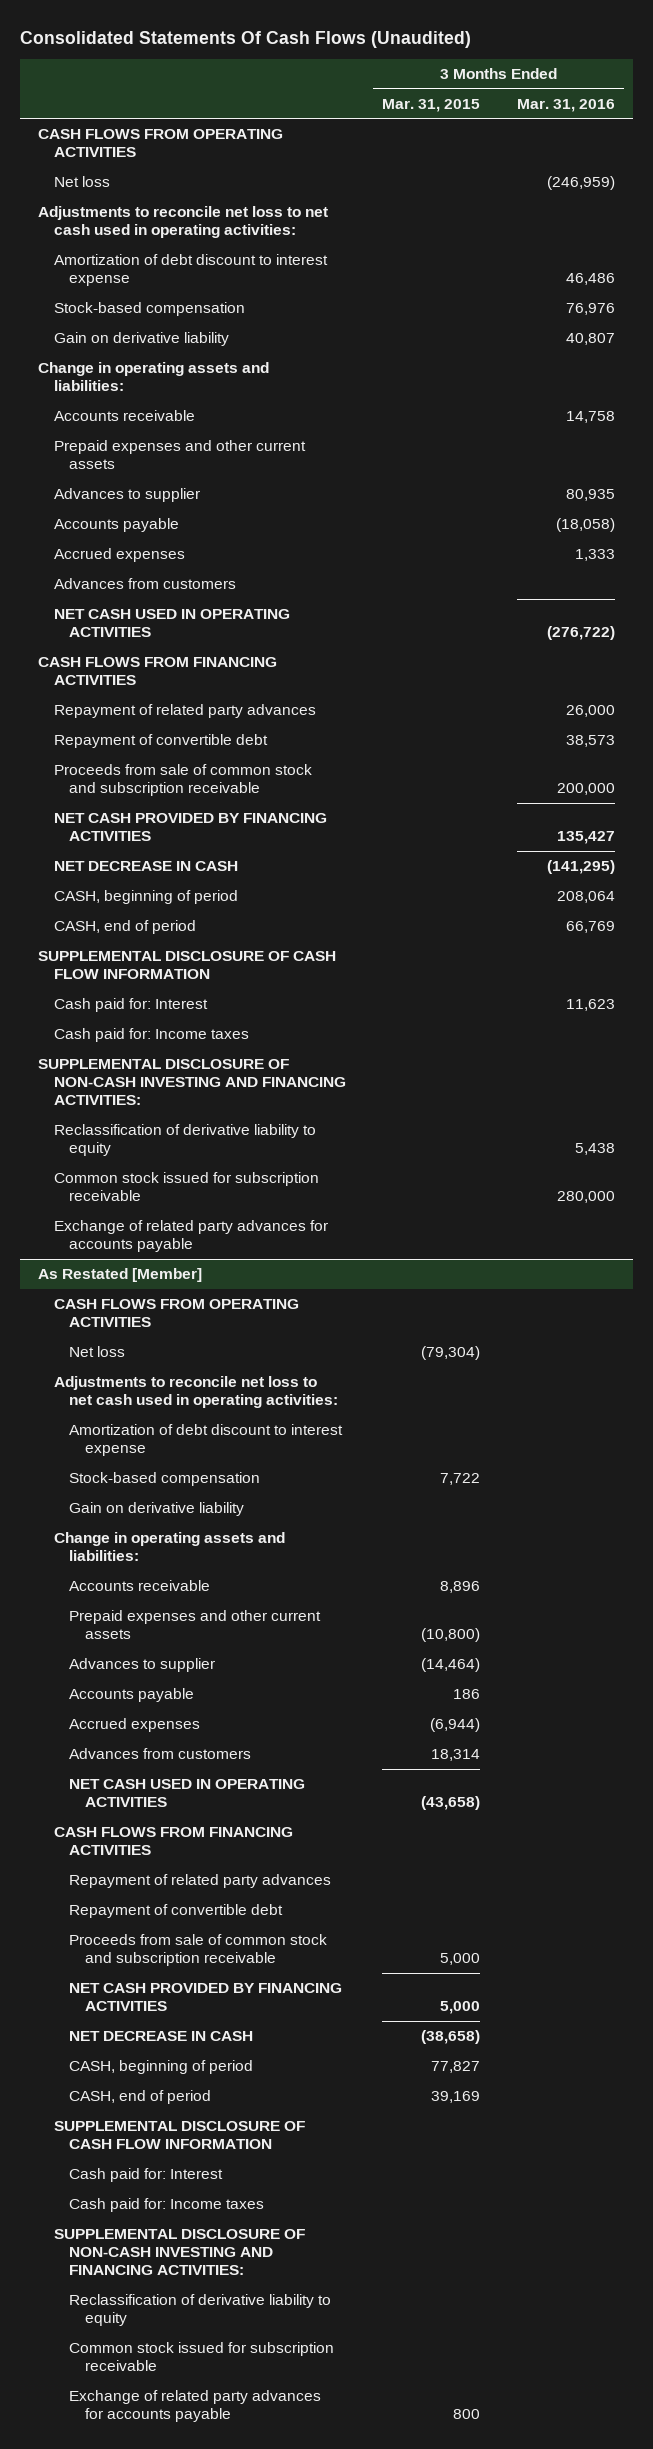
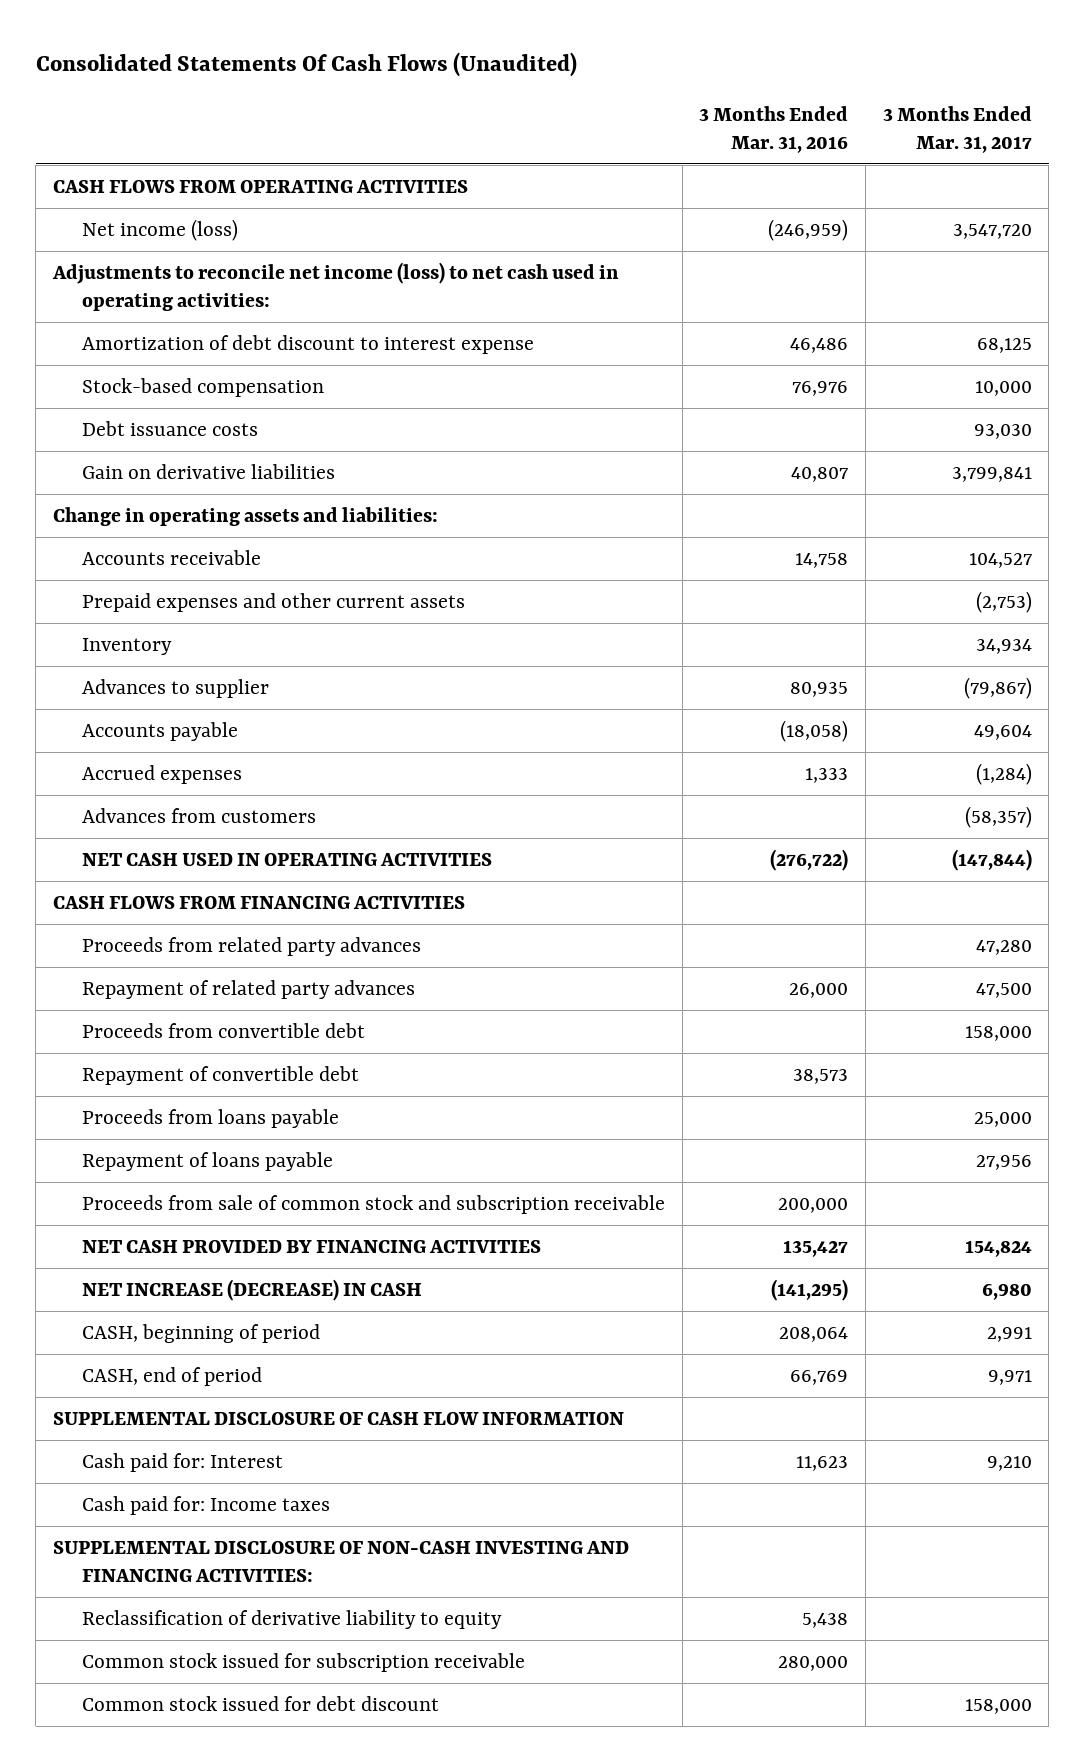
- | 3 Months Ended Mar. 31, 2015 | 3 Months Ended Mar. 31, 2016
+ | 3 Months Ended Mar. 31, 2016 | 3 Months Ended Mar. 31, 2017
- Net loss | | (246,959)
- Adjustments to reconcile net loss to net cash used in operating activities:
+ Net income (loss) | (246,959) | 3,547,720
+ Adjustments to reconcile net income (loss) to net cash used in operating activities:
- Gain on derivative liability | | 40,807
+ Debt issuance costs | | 93,030
+ Gain on derivative liabilities | 40,807 | 3,799,841
+ Inventory | | 34,934
+ Proceeds from related party advances | | 47,280
+ Proceeds from convertible debt | | 158,000
+ Proceeds from loans payable | | 25,000
+ Repayment of loans payable | | 27,956
- NET DECREASE IN CASH | | (141,295)
+ NET INCREASE (DECREASE) IN CASH | (141,295) | 6,980
- Exchange of related party advances for accounts payable
- As Restated [Member]
- CASH FLOWS FROM OPERATING ACTIVITIES
- Net loss | (79,304) |
- Adjustments to reconcile net loss to net cash used in operating activities:
- Amortization of debt discount to interest expense
- Stock-based compensation | 7,722 |
- Gain on derivative liability
- Change in operating assets and liabilities:
- Accounts receivable | 8,896 |
- Prepaid expenses and other current assets | (10,800) |
- Advances to supplier | (14,464) |
- Accounts payable | 186 |
- Accrued expenses | (6,944) |
- Advances from customers | 18,314 |
- NET CASH USED IN OPERATING ACTIVITIES | (43,658) |
- CASH FLOWS FROM FINANCING ACTIVITIES
- Repayment of related party advances
- Repayment of convertible debt
- Proceeds from sale of common stock and subscription receivable | 5,000 |
- NET CASH PROVIDED BY FINANCING ACTIVITIES | 5,000 |
- NET DECREASE IN CASH | (38,658) |
- CASH, beginning of period | 77,827 |
- CASH, end of period | 39,169 |
- SUPPLEMENTAL DISCLOSURE OF CASH FLOW INFORMATION
- Cash paid for: Interest
- Cash paid for: Income taxes
- SUPPLEMENTAL DISCLOSURE OF NON-CASH INVESTING AND FINANCING ACTIVITIES:
- Reclassification of derivative liability to equity
- Common stock issued for subscription receivable
- Exchange of related party advances for accounts payable | 800 |
+ Common stock issued for debt discount | | 158,000

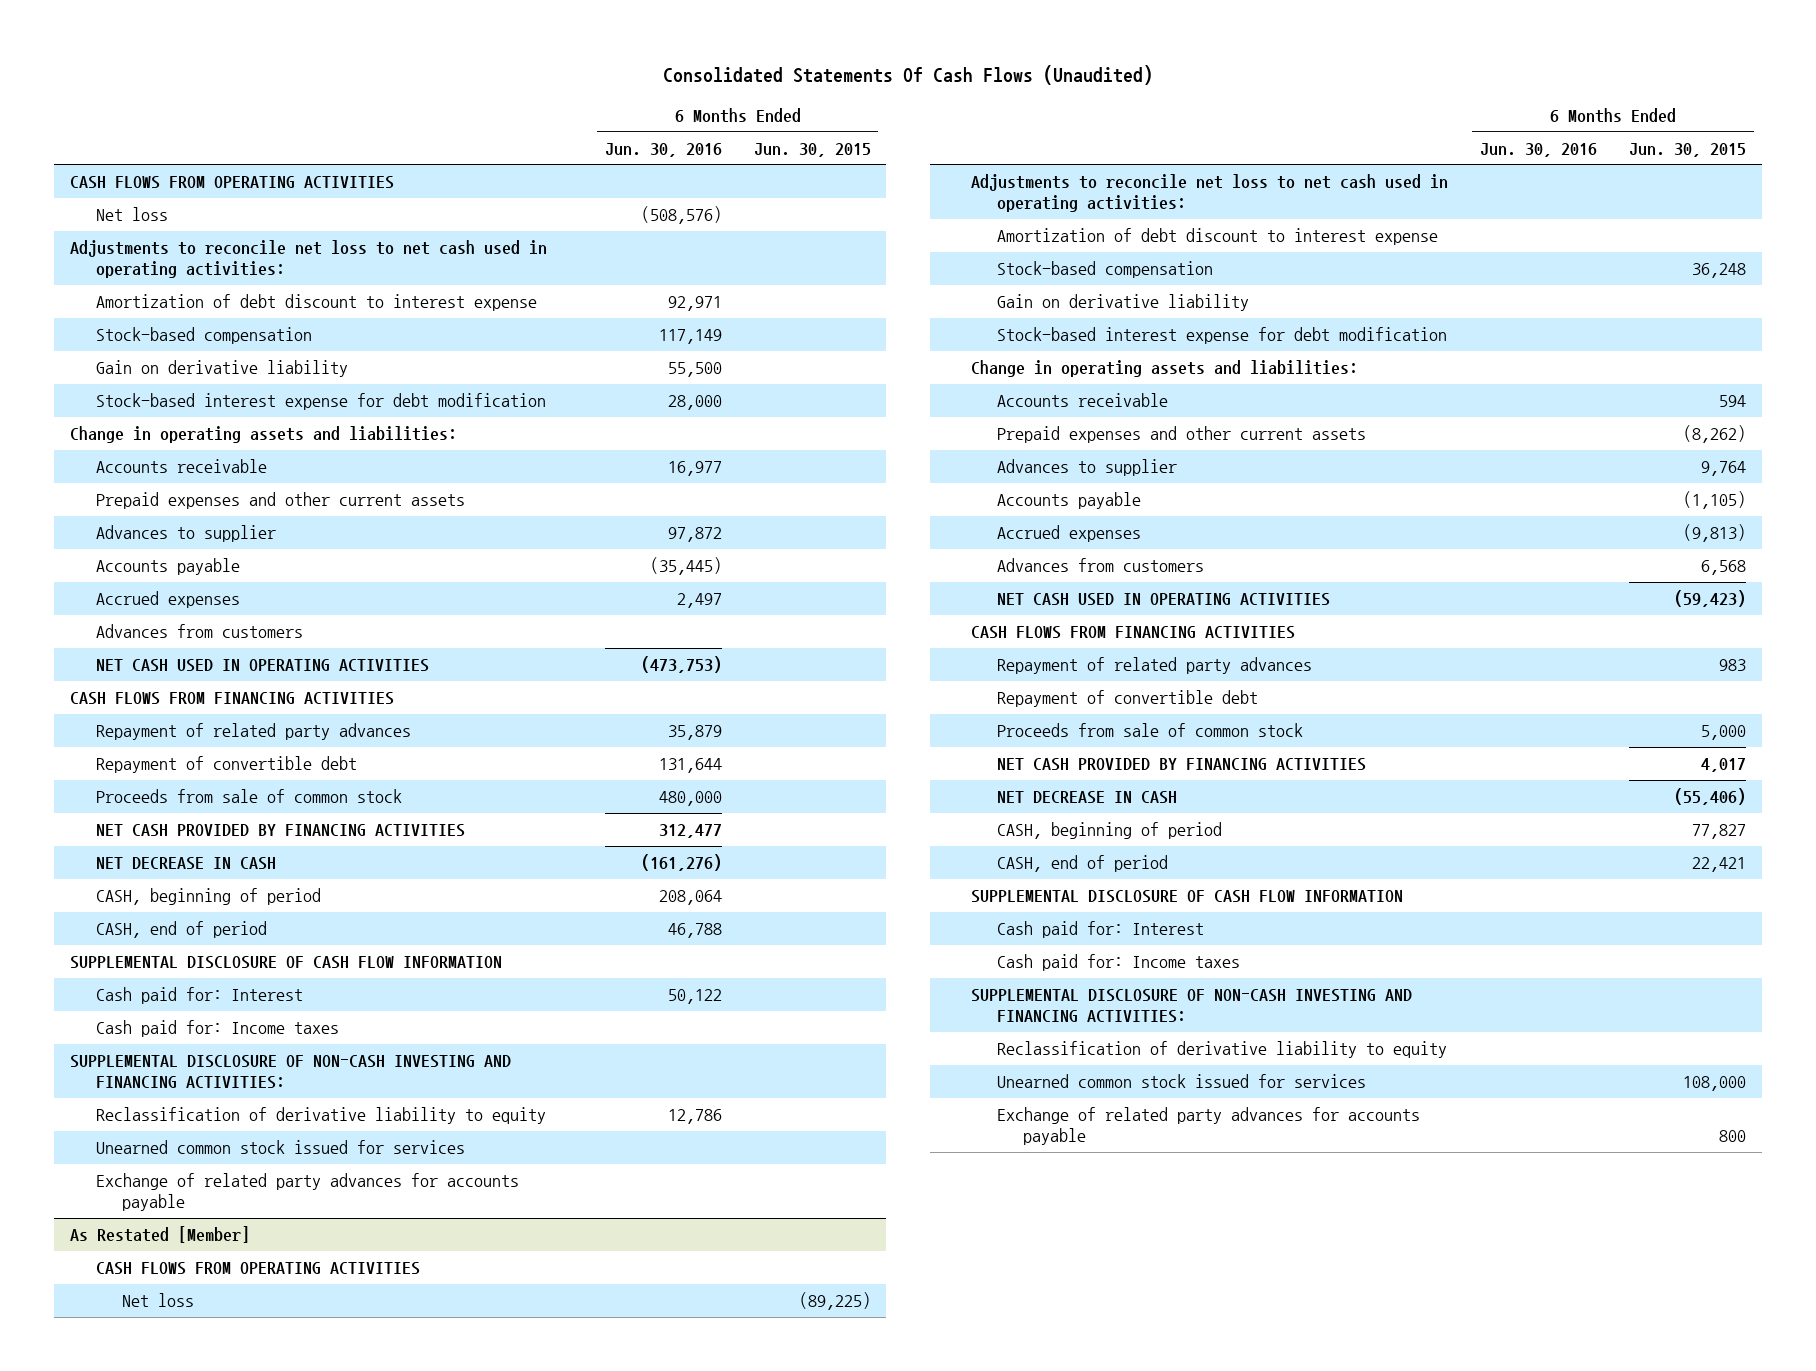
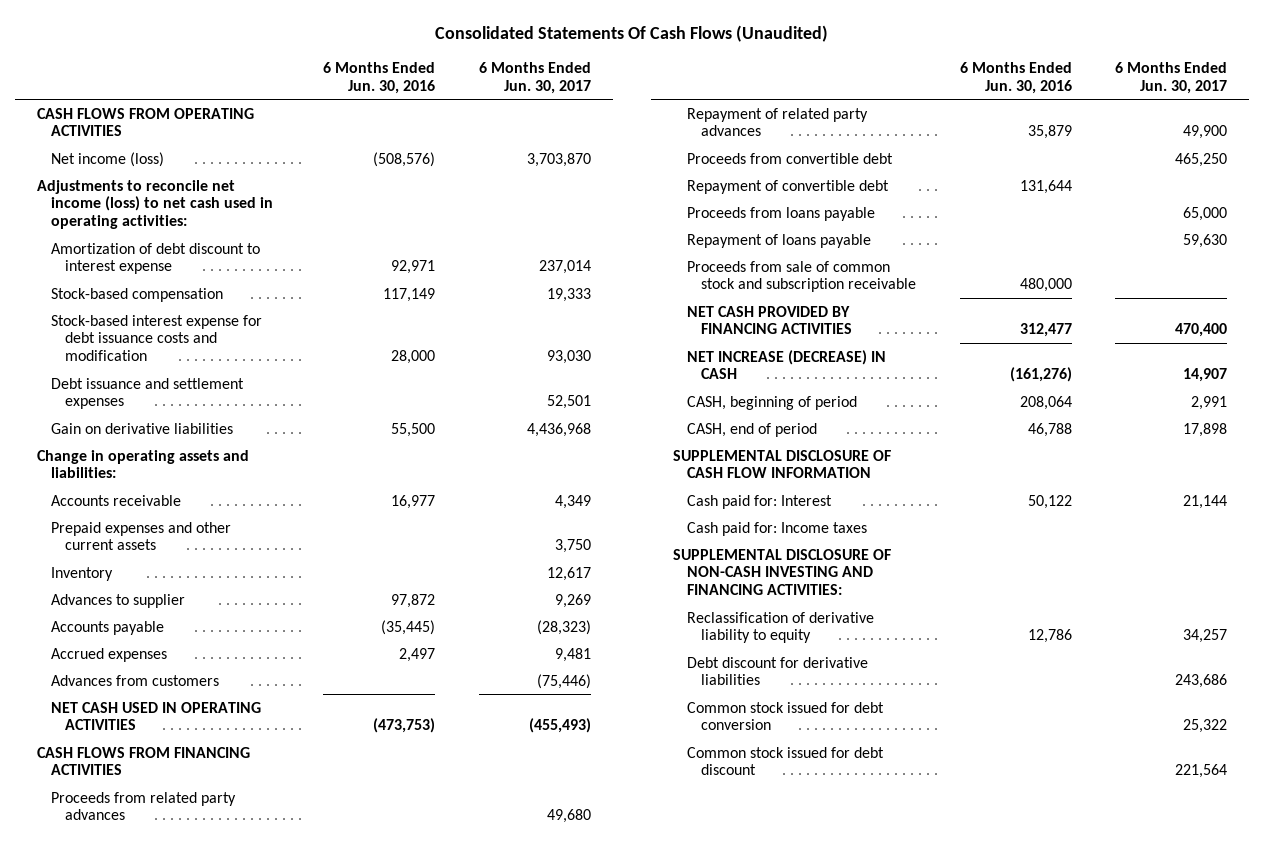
- | 6 Months Ended Jun. 30, 2016 | 6 Months Ended Jun. 30, 2015
+ | 6 Months Ended Jun. 30, 2016 | 6 Months Ended Jun. 30, 2017
- Net loss | (508,576) |
- Adjustments to reconcile net loss to net cash used in operating activities:
+ Net income (loss) | (508,576) | 3,703,870
+ Adjustments to reconcile net income (loss) to net cash used in operating activities:
- Gain on derivative liability | 55,500 |
- Stock-based interest expense for debt modification | 28,000 |
+ Stock-based interest expense for debt issuance costs and modification | 28,000 | 93,030
+ Debt issuance and settlement expenses | | 52,501
+ Gain on derivative liabilities | 55,500 | 4,436,968
+ Inventory | | 12,617
+ Proceeds from related party advances | | 49,680
+ Proceeds from convertible debt | | 465,250
- Proceeds from sale of common stock | 480,000 |
+ Proceeds from loans payable | | 65,000
+ Repayment of loans payable | | 59,630
+ Proceeds from sale of common stock and subscription receivable | 480,000 |
- NET DECREASE IN CASH | (161,276) |
+ NET INCREASE (DECREASE) IN CASH | (161,276) | 14,907
- Unearned common stock issued for services
- Exchange of related party advances for accounts payable
- As Restated [Member]
- CASH FLOWS FROM OPERATING ACTIVITIES
- Net loss | | (89,225)
- Adjustments to reconcile net loss to net cash used in operating activities:
- Amortization of debt discount to interest expense
- Stock-based compensation | | 36,248
- Gain on derivative liability
- Stock-based interest expense for debt modification
- Change in operating assets and liabilities:
- Accounts receivable | | 594
- Prepaid expenses and other current assets | | (8,262)
- Advances to supplier | | 9,764
- Accounts payable | | (1,105)
- Accrued expenses | | (9,813)
- Advances from customers | | 6,568
- NET CASH USED IN OPERATING ACTIVITIES | | (59,423)
- CASH FLOWS FROM FINANCING ACTIVITIES
- Repayment of related party advances | | 983
- Repayment of convertible debt
- Proceeds from sale of common stock | | 5,000
- NET CASH PROVIDED BY FINANCING ACTIVITIES | | 4,017
- NET DECREASE IN CASH | | (55,406)
- CASH, beginning of period | | 77,827
- CASH, end of period | | 22,421
- SUPPLEMENTAL DISCLOSURE OF CASH FLOW INFORMATION
- Cash paid for: Interest
- Cash paid for: Income taxes
- SUPPLEMENTAL DISCLOSURE OF NON-CASH INVESTING AND FINANCING ACTIVITIES:
- Reclassification of derivative liability to equity
- Unearned common stock issued for services | | 108,000
- Exchange of related party advances for accounts payable | | 800
+ Debt discount for derivative liabilities | | 243,686
+ Common stock issued for debt conversion | | 25,322
+ Common stock issued for debt discount | | 221,564

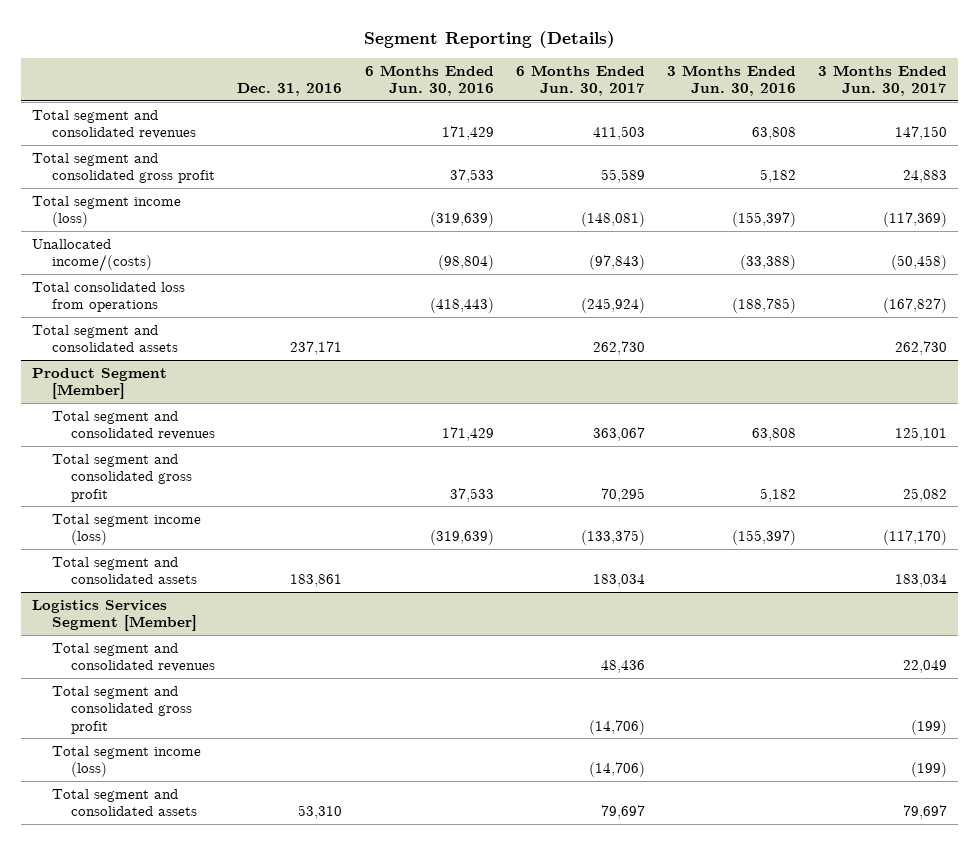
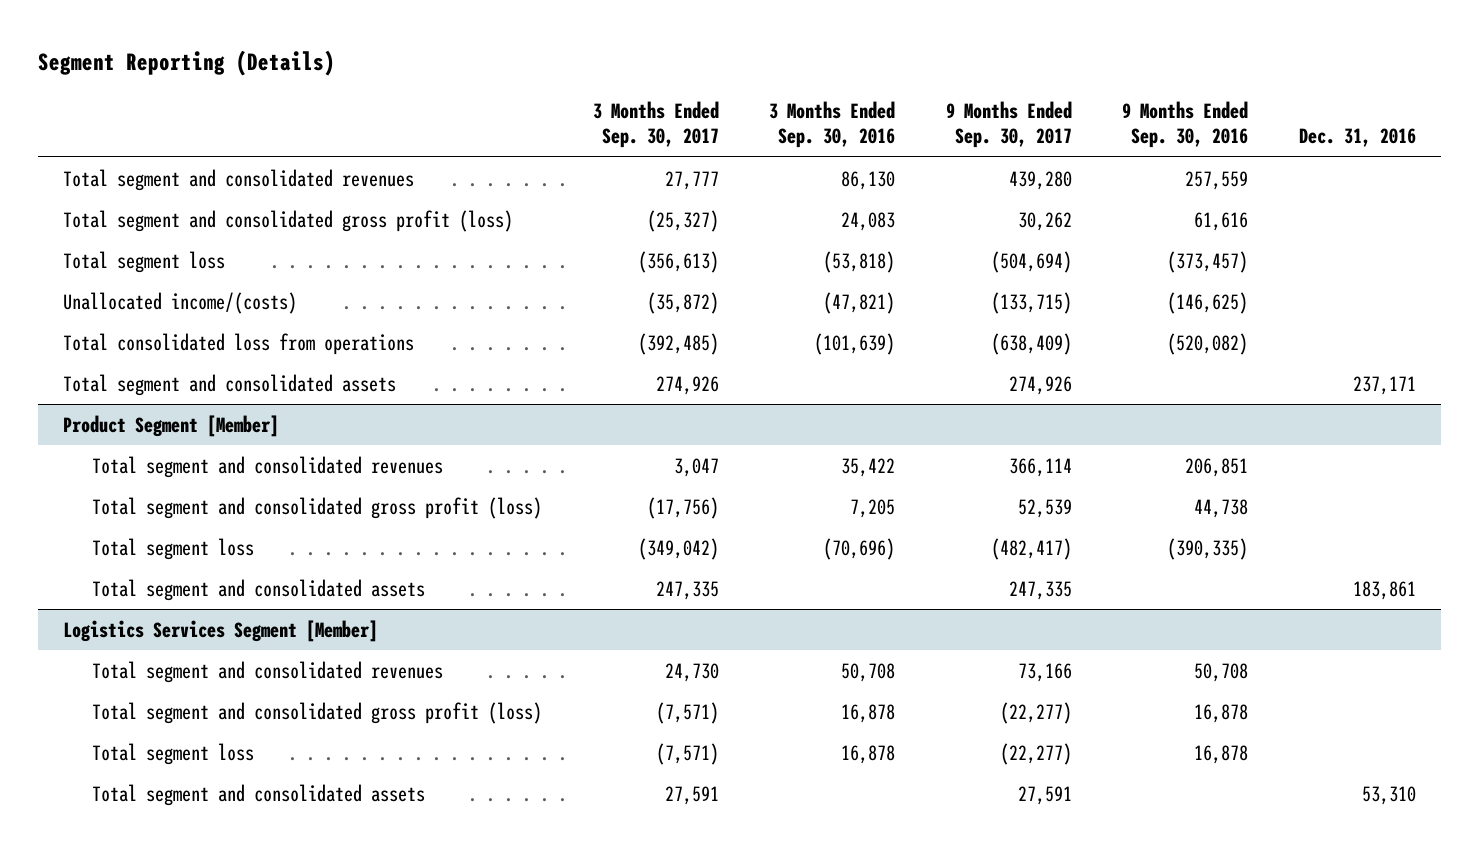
- | Dec. 31, 2016 | 6 Months Ended Jun. 30, 2016 | 6 Months Ended Jun. 30, 2017 | 3 Months Ended Jun. 30, 2016 | 3 Months Ended Jun. 30, 2017
+ | 3 Months Ended Sep. 30, 2017 | 3 Months Ended Sep. 30, 2016 | 9 Months Ended Sep. 30, 2017 | 9 Months Ended Sep. 30, 2016 | Dec. 31, 2016
- Total segment and consolidated gross profit | | 37,533 | 55,589 | 5,182 | 24,883
- Total segment income (loss) | | (319,639) | (148,081) | (155,397) | (117,369)
+ Total segment and consolidated gross profit (loss) | (25,327) | 24,083 | 30,262 | 61,616 |
+ Total segment loss | (356,613) | (53,818) | (504,694) | (373,457) |
@ Product Segment [Member]
- Total segment and consolidated gross profit | | 37,533 | 70,295 | 5,182 | 25,082
- Total segment income (loss) | | (319,639) | (133,375) | (155,397) | (117,170)
+ Total segment and consolidated gross profit (loss) | (17,756) | 7,205 | 52,539 | 44,738 |
+ Total segment loss | (349,042) | (70,696) | (482,417) | (390,335) |
@ Logistics Services Segment [Member]
- Total segment and consolidated gross profit | | | (14,706) | | (199)
- Total segment income (loss) | | | (14,706) | | (199)
+ Total segment and consolidated gross profit (loss) | (7,571) | 16,878 | (22,277) | 16,878 |
+ Total segment loss | (7,571) | 16,878 | (22,277) | 16,878 |

